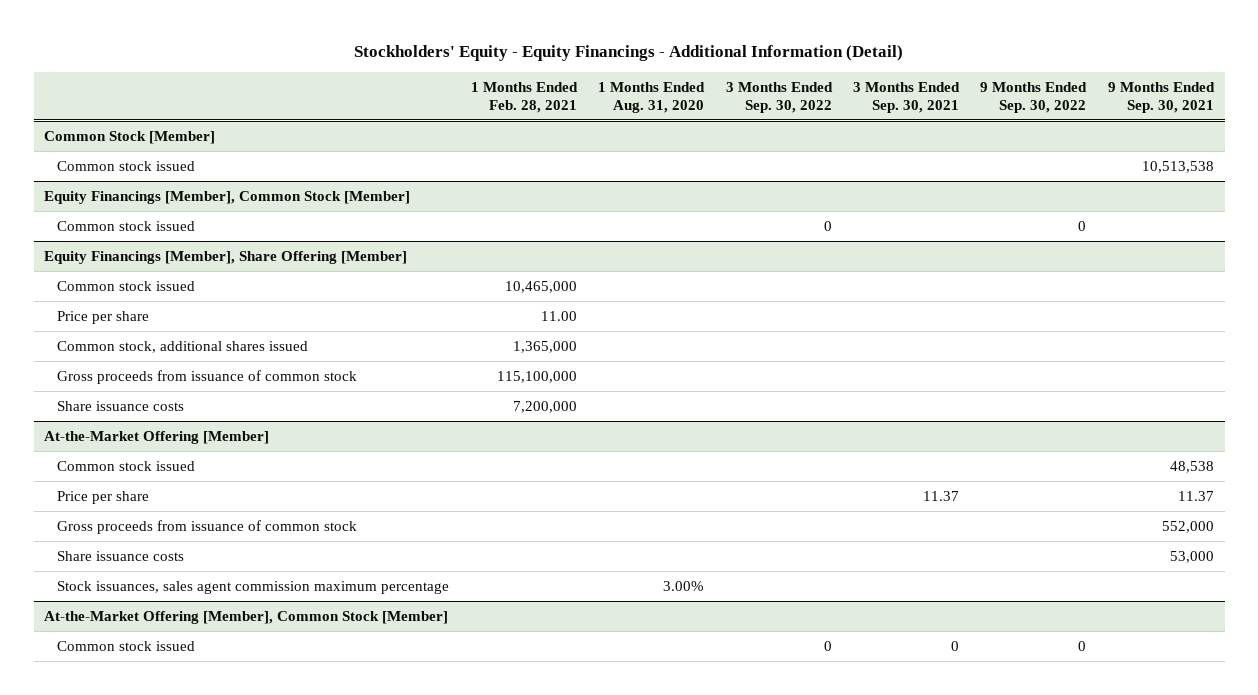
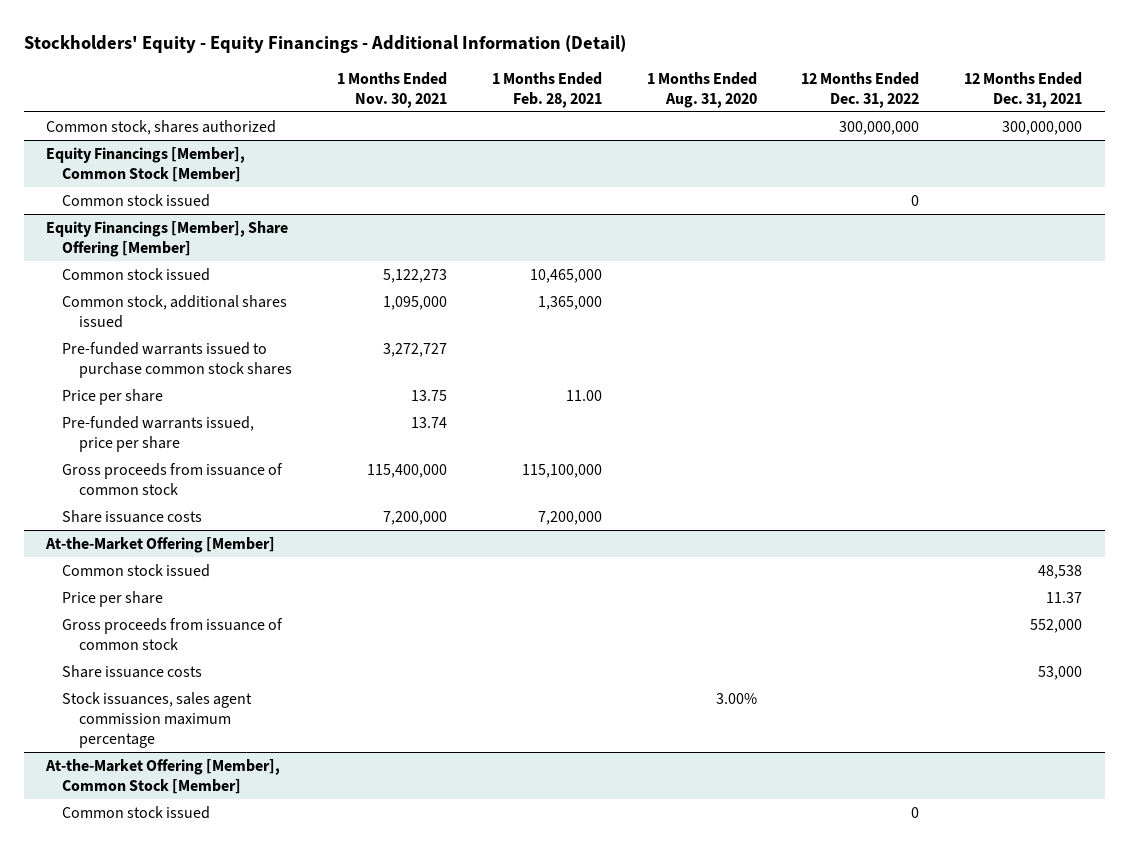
- | 1 Months Ended Feb. 28, 2021 | 1 Months Ended Aug. 31, 2020 | 3 Months Ended Sep. 30, 2022 | 3 Months Ended Sep. 30, 2021 | 9 Months Ended Sep. 30, 2022 | 9 Months Ended Sep. 30, 2021
+ | 1 Months Ended Nov. 30, 2021 | 1 Months Ended Feb. 28, 2021 | 1 Months Ended Aug. 31, 2020 | 12 Months Ended Dec. 31, 2022 | 12 Months Ended Dec. 31, 2021
- Common Stock [Member]
- Common stock issued | | | | | | 10,513,538
+ Common stock, shares authorized | | | | 300,000,000 | 300,000,000
@ Equity Financings [Member], Share Offering [Member]
+ Pre-funded warrants issued to purchase common stock shares | 3,272,727 | | | |
moved down: Price per share | 13.75 | 11.00 | | |
+ Pre-funded warrants issued, price per share | 13.74 | | | |

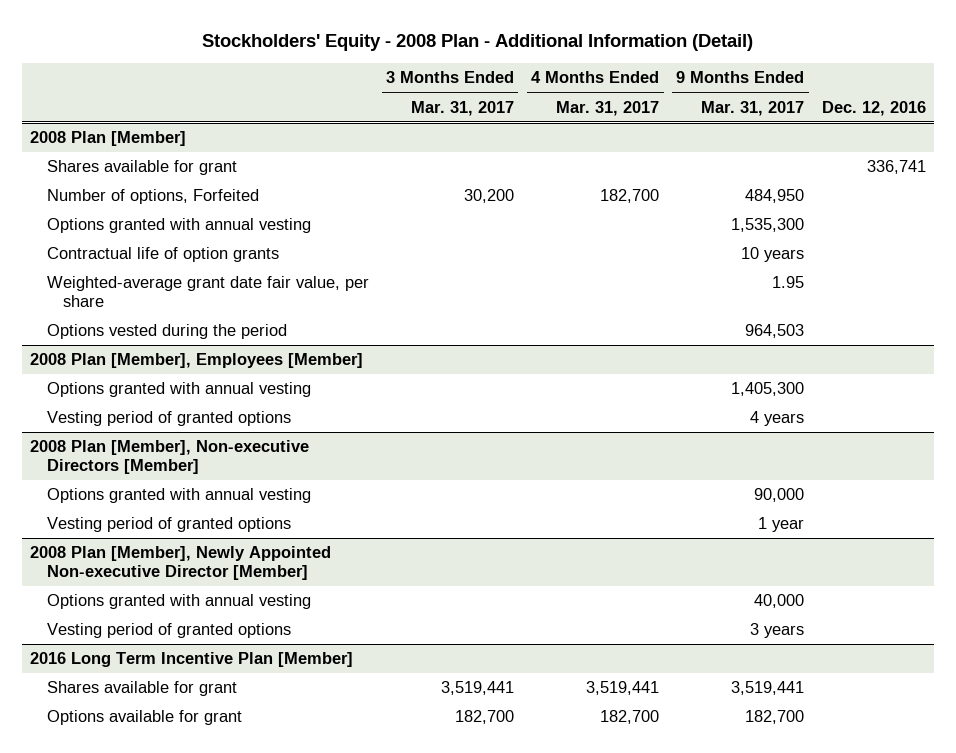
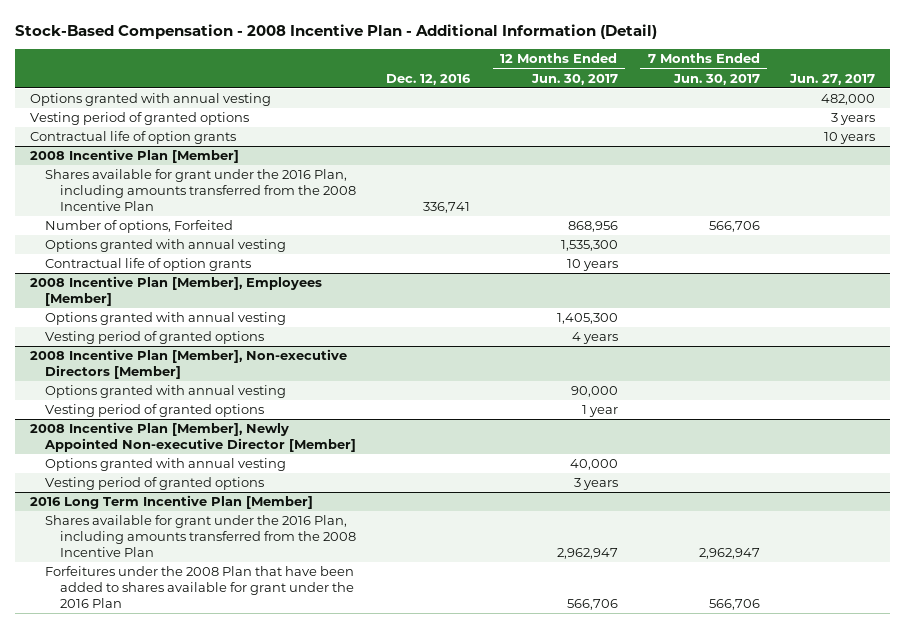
- Stockholders' Equity - 2008 Plan - Additional Information (Detail)
+ Stock-Based Compensation - 2008 Incentive Plan - Additional Information (Detail)
- | 3 Months Ended Mar. 31, 2017 | 4 Months Ended Mar. 31, 2017 | 9 Months Ended Mar. 31, 2017 | Dec. 12, 2016
+ | Dec. 12, 2016 | 12 Months Ended Jun. 30, 2017 | 7 Months Ended Jun. 30, 2017 | Jun. 27, 2017
- 2008 Plan [Member]
- Shares available for grant | | | | 336,741
+ Options granted with annual vesting | | | | 482,000
+ Vesting period of granted options | | | | 3 years
+ Contractual life of option grants | | | | 10 years
+ 2008 Incentive Plan [Member]
+ Shares available for grant under the 2016 Plan, including amounts transferred from the 2008 Incentive Plan | 336,741 | | |
- Weighted-average grant date fair value, per share | | | 1.95 |
- Options vested during the period | | | 964,503 |
- 2008 Plan [Member], Employees [Member]
+ 2008 Incentive Plan [Member], Employees [Member]
- 2008 Plan [Member], Non-executive Directors [Member]
+ 2008 Incentive Plan [Member], Non-executive Directors [Member]
- 2008 Plan [Member], Newly Appointed Non-executive Director [Member]
+ 2008 Incentive Plan [Member], Newly Appointed Non-executive Director [Member]
@ 2016 Long Term Incentive Plan [Member]
- Shares available for grant | 3,519,441 | 3,519,441 | 3,519,441 |
- Options available for grant | 182,700 | 182,700 | 182,700 |
+ Shares available for grant under the 2016 Plan, including amounts transferred from the 2008 Incentive Plan | | 2,962,947 | 2,962,947 |
+ Forfeitures under the 2008 Plan that have been added to shares available for grant under the 2016 Plan | | 566,706 | 566,706 |

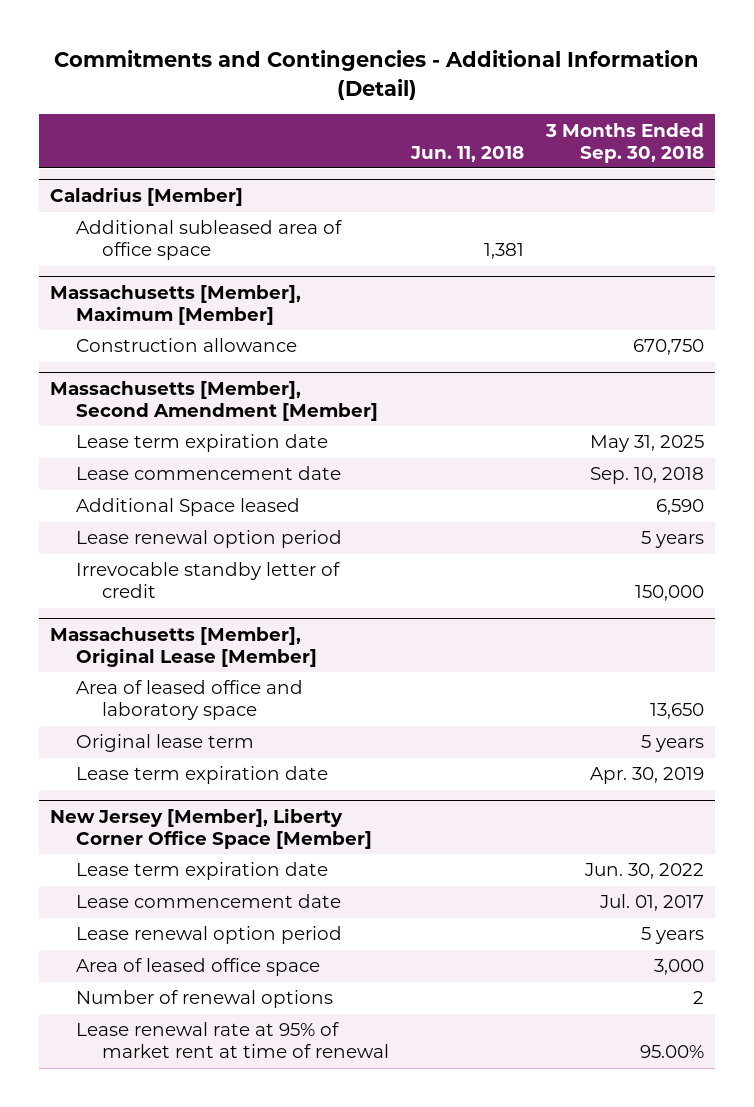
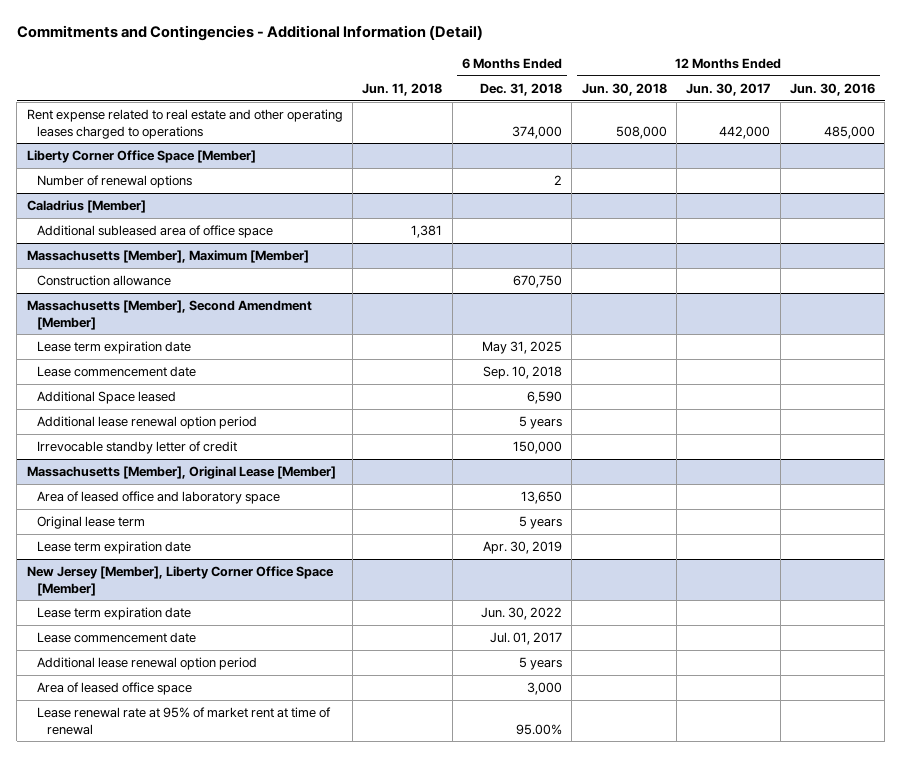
- | Jun. 11, 2018 | 3 Months Ended Sep. 30, 2018
+ | Jun. 11, 2018 | 6 Months Ended Dec. 31, 2018 | 12 Months Ended Jun. 30, 2018 | 12 Months Ended Jun. 30, 2017 | 12 Months Ended Jun. 30, 2016
+ Rent expense related to real estate and other operating leases charged to operations | | 374,000 | 508,000 | 442,000 | 485,000
+ Liberty Corner Office Space [Member]
+ Number of renewal options | | 2 | | |
@ Massachusetts [Member], Second Amendment [Member]
- Lease renewal option period | | 5 years
+ Additional lease renewal option period | | 5 years | | |
@ New Jersey [Member], Liberty Corner Office Space [Member]
- Lease renewal option period | | 5 years
+ Additional lease renewal option period | | 5 years | | |
- Number of renewal options | | 2

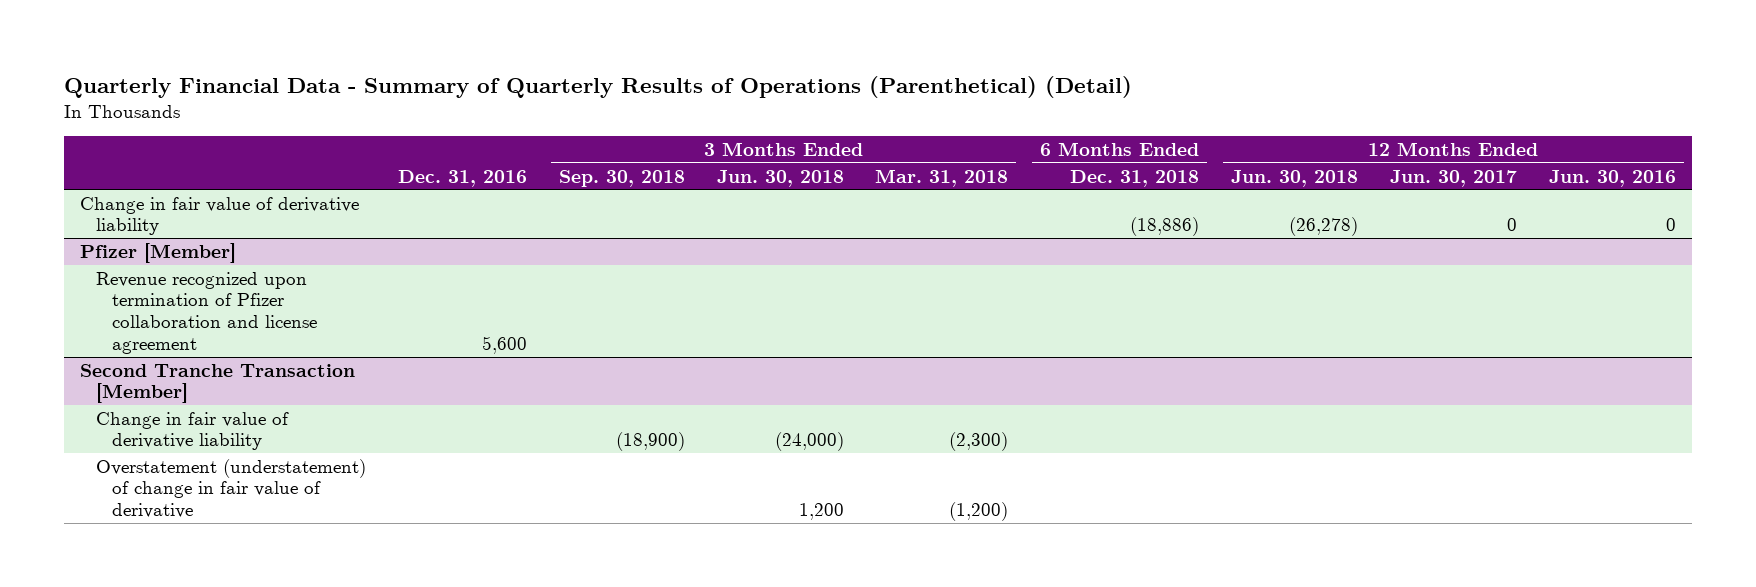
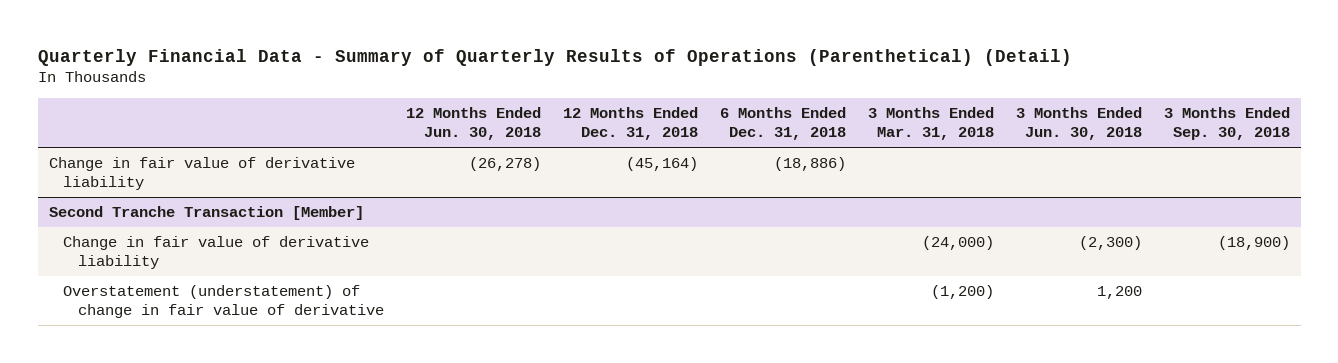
- | Dec. 31, 2016 | 3 Months Ended Sep. 30, 2018 | 3 Months Ended Jun. 30, 2018 | 3 Months Ended Mar. 31, 2018 | 6 Months Ended Dec. 31, 2018 | 12 Months Ended Jun. 30, 2018 | 12 Months Ended Jun. 30, 2017 | 12 Months Ended Jun. 30, 2016
+ | 12 Months Ended Jun. 30, 2018 | 12 Months Ended Dec. 31, 2018 | 6 Months Ended Dec. 31, 2018 | 3 Months Ended Mar. 31, 2018 | 3 Months Ended Jun. 30, 2018 | 3 Months Ended Sep. 30, 2018
- Pfizer [Member]
- Revenue recognized upon termination of Pfizer collaboration and license agreement | 5,600 | | | | | | |
@ Second Tranche Transaction [Member]
- Change in fair value of derivative liability | | (18,900) | (24,000) | (2,300) | | | |
+ Change in fair value of derivative liability | | | | (24,000) | (2,300) | (18,900)

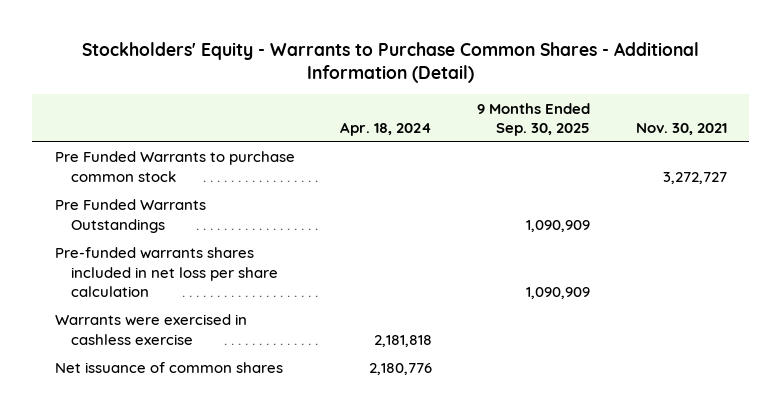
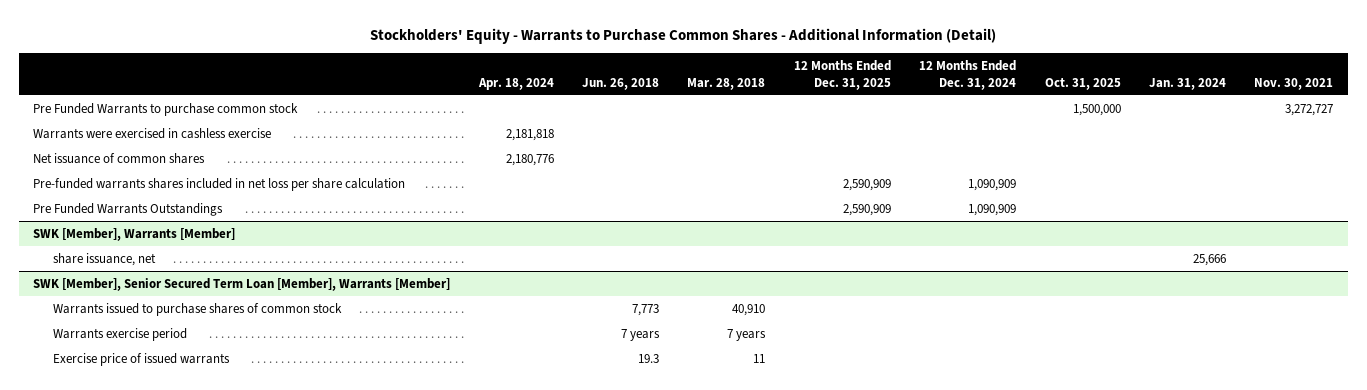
- | Apr. 18, 2024 | 9 Months Ended Sep. 30, 2025 | Nov. 30, 2021
+ | Apr. 18, 2024 | Jun. 26, 2018 | Mar. 28, 2018 | 12 Months Ended Dec. 31, 2025 | 12 Months Ended Dec. 31, 2024 | Oct. 31, 2025 | Jan. 31, 2024 | Nov. 30, 2021
moved down: Pre-funded warrants shares included in net loss per share calculation | | | | 2,590,909 | 1,090,909 | | |
moved down: Pre Funded Warrants Outstandings | | | | 2,590,909 | 1,090,909 | | |
+ SWK [Member], Warrants [Member]
+ share issuance, net | | | | | | | 25,666 |
+ SWK [Member], Senior Secured Term Loan [Member], Warrants [Member]
+ Warrants issued to purchase shares of common stock | | 7,773 | 40,910 | | | | |
+ Warrants exercise period | | 7 years | 7 years | | | | |
+ Exercise price of issued warrants | | 19.3 | 11 | | | | |

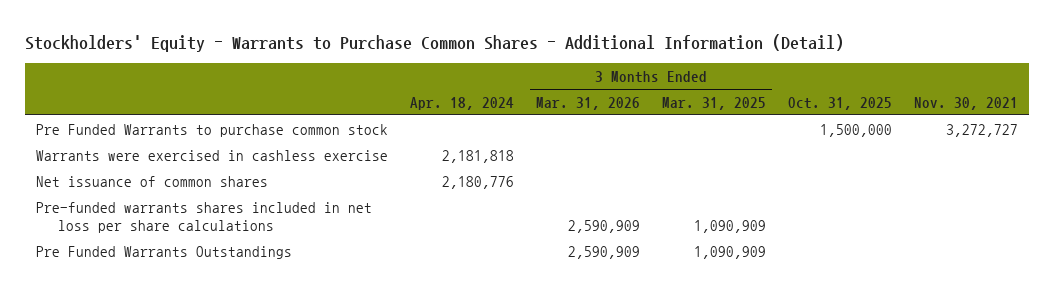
- | Apr. 18, 2024 | Jun. 26, 2018 | Mar. 28, 2018 | 12 Months Ended Dec. 31, 2025 | 12 Months Ended Dec. 31, 2024 | Oct. 31, 2025 | Jan. 31, 2024 | Nov. 30, 2021
+ | Apr. 18, 2024 | 3 Months Ended Mar. 31, 2026 | 3 Months Ended Mar. 31, 2025 | Oct. 31, 2025 | Nov. 30, 2021
- Pre-funded warrants shares included in net loss per share calculation | | | | 2,590,909 | 1,090,909 | | |
+ Pre-funded warrants shares included in net loss per share calculations | | 2,590,909 | 1,090,909 | |
- SWK [Member], Warrants [Member]
- share issuance, net | | | | | | | 25,666 |
- SWK [Member], Senior Secured Term Loan [Member], Warrants [Member]
- Warrants issued to purchase shares of common stock | | 7,773 | 40,910 | | | | |
- Warrants exercise period | | 7 years | 7 years | | | | |
- Exercise price of issued warrants | | 19.3 | 11 | | | | |

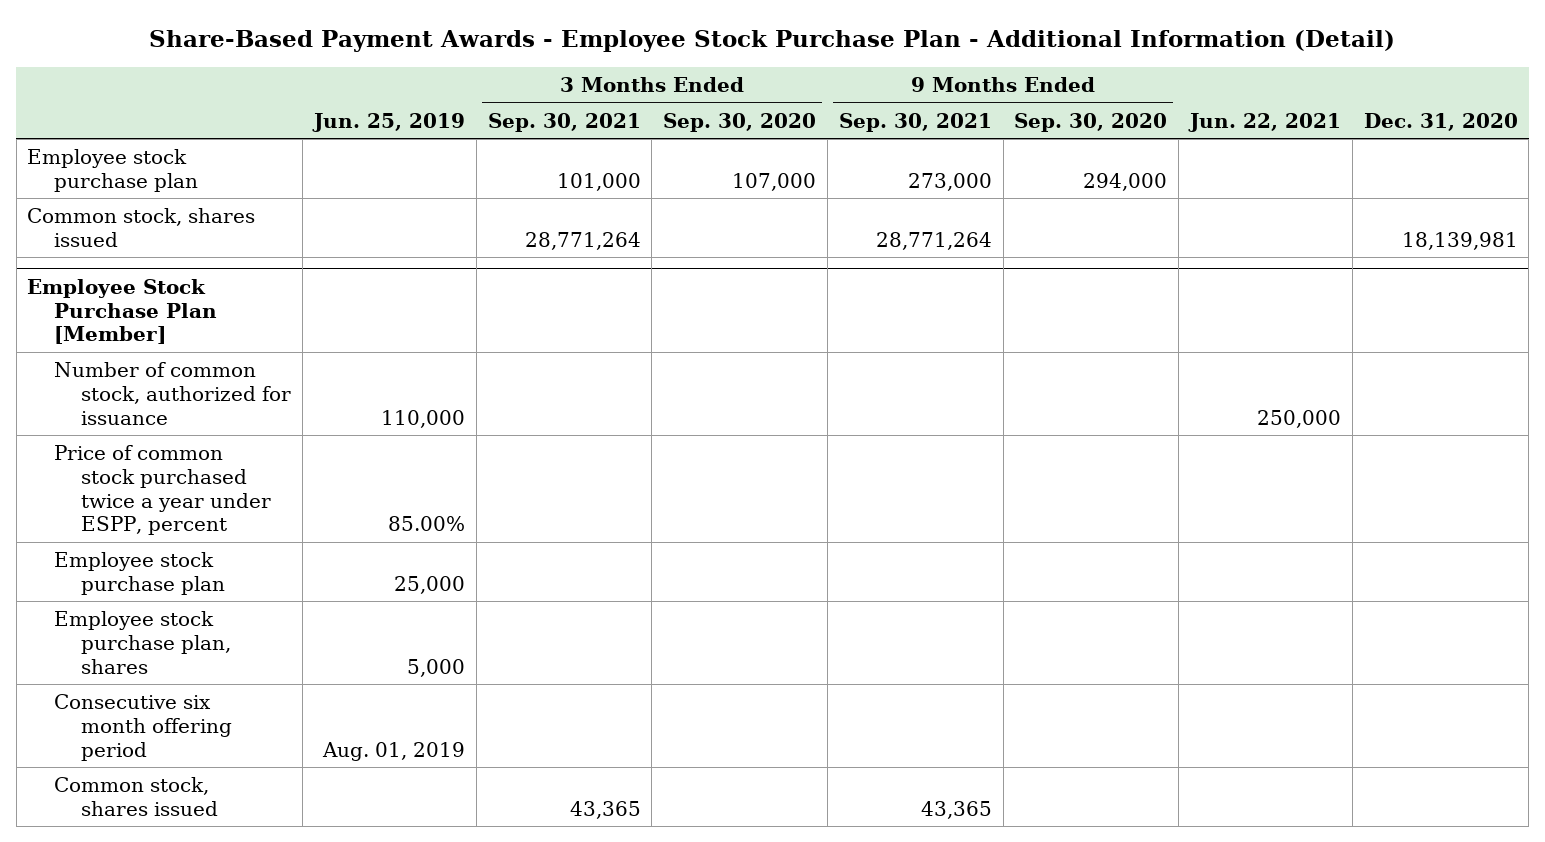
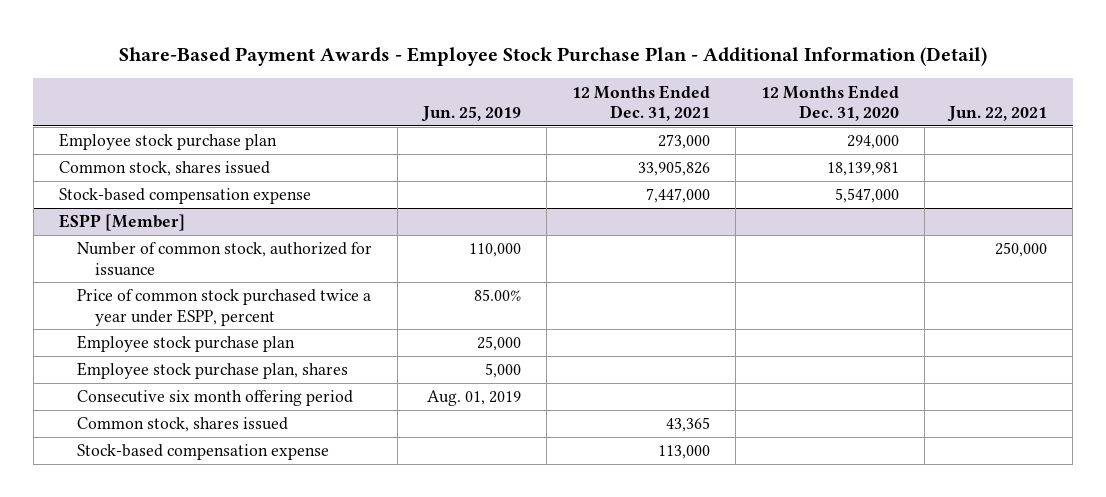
- | Jun. 25, 2019 | 3 Months Ended Sep. 30, 2021 | 3 Months Ended Sep. 30, 2020 | 9 Months Ended Sep. 30, 2021 | 9 Months Ended Sep. 30, 2020 | Jun. 22, 2021 | Dec. 31, 2020
+ | Jun. 25, 2019 | 12 Months Ended Dec. 31, 2021 | 12 Months Ended Dec. 31, 2020 | Jun. 22, 2021
- Employee Stock Purchase Plan [Member]
+ Stock-based compensation expense | | 7,447,000 | 5,547,000 |
+ ESPP [Member]
+ Stock-based compensation expense | | 113,000 | |

